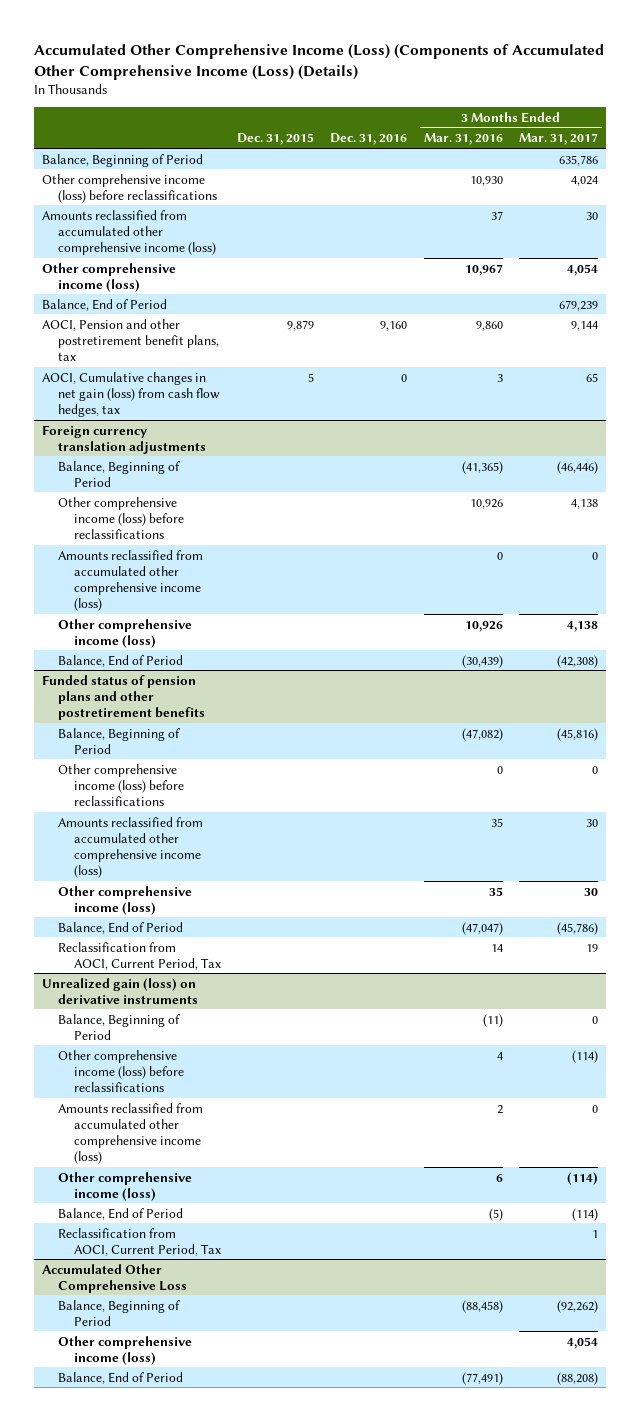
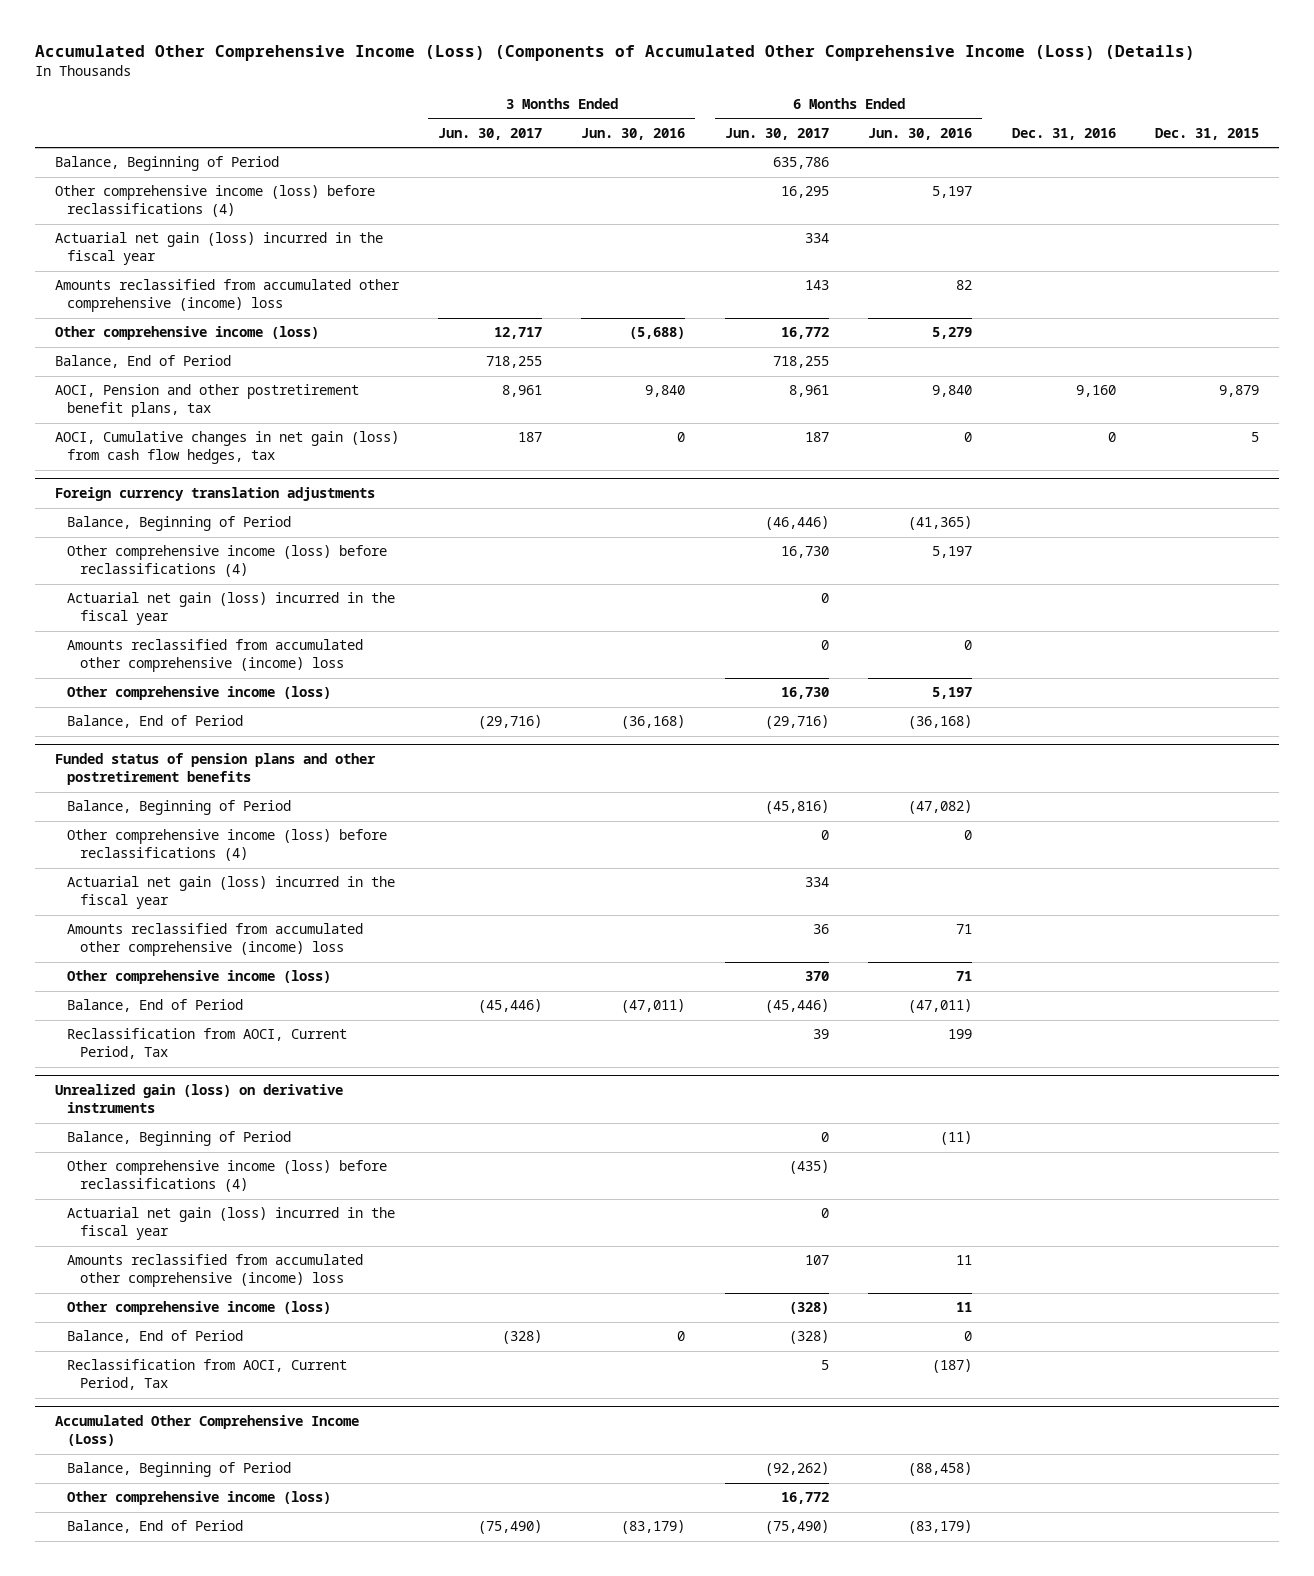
- | Dec. 31, 2015 | Dec. 31, 2016 | 3 Months Ended Mar. 31, 2016 | 3 Months Ended Mar. 31, 2017
+ | 3 Months Ended Jun. 30, 2017 | 3 Months Ended Jun. 30, 2016 | 6 Months Ended Jun. 30, 2017 | 6 Months Ended Jun. 30, 2016 | Dec. 31, 2016 | Dec. 31, 2015
- Other comprehensive income (loss) before reclassifications | | | 10,930 | 4,024
- Amounts reclassified from accumulated other comprehensive income (loss) | | | 37 | 30
+ Other comprehensive income (loss) before reclassifications (4) | | | 16,295 | 5,197 | |
+ Actuarial net gain (loss) incurred in the fiscal year | | | 334 | | |
+ Amounts reclassified from accumulated other comprehensive (income) loss | | | 143 | 82 | |
@ Foreign currency translation adjustments
- Other comprehensive income (loss) before reclassifications | | | 10,926 | 4,138
- Amounts reclassified from accumulated other comprehensive income (loss) | | | 0 | 0
+ Other comprehensive income (loss) before reclassifications (4) | | | 16,730 | 5,197 | |
+ Actuarial net gain (loss) incurred in the fiscal year | | | 0 | | |
+ Amounts reclassified from accumulated other comprehensive (income) loss | | | 0 | 0 | |
@ Funded status of pension plans and other postretirement benefits
- Other comprehensive income (loss) before reclassifications | | | 0 | 0
- Amounts reclassified from accumulated other comprehensive income (loss) | | | 35 | 30
+ Other comprehensive income (loss) before reclassifications (4) | | | 0 | 0 | |
+ Actuarial net gain (loss) incurred in the fiscal year | | | 334 | | |
+ Amounts reclassified from accumulated other comprehensive (income) loss | | | 36 | 71 | |
@ Unrealized gain (loss) on derivative instruments
- Other comprehensive income (loss) before reclassifications | | | 4 | (114)
- Amounts reclassified from accumulated other comprehensive income (loss) | | | 2 | 0
+ Other comprehensive income (loss) before reclassifications (4) | | | (435) | | |
+ Actuarial net gain (loss) incurred in the fiscal year | | | 0 | | |
+ Amounts reclassified from accumulated other comprehensive (income) loss | | | 107 | 11 | |
- Accumulated Other Comprehensive Loss
+ Accumulated Other Comprehensive Income (Loss)

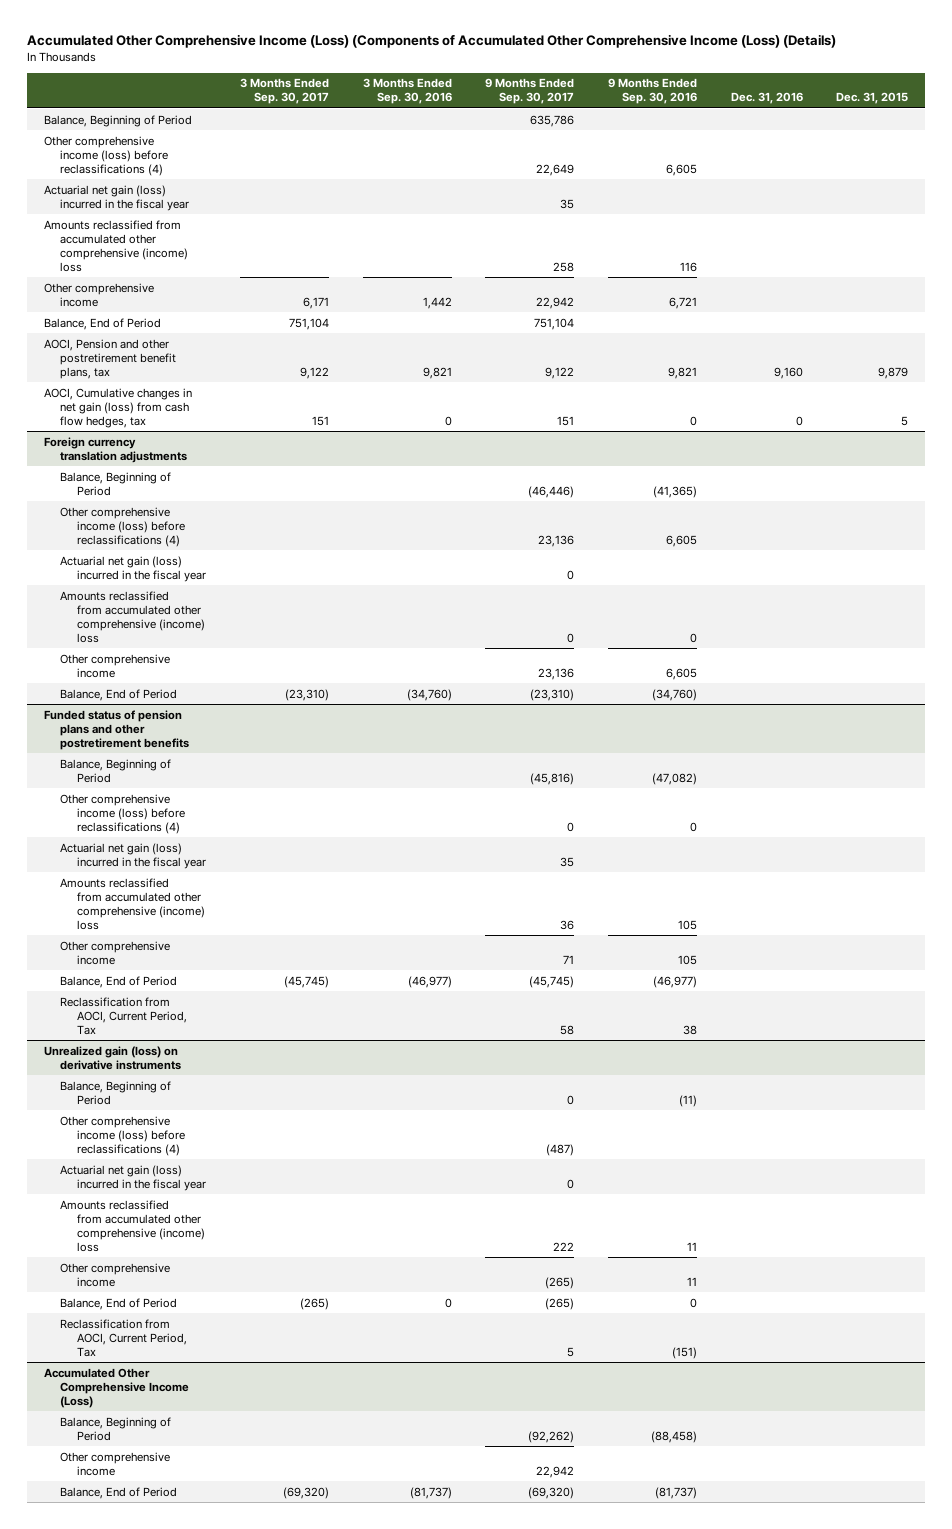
- | 3 Months Ended Jun. 30, 2017 | 3 Months Ended Jun. 30, 2016 | 6 Months Ended Jun. 30, 2017 | 6 Months Ended Jun. 30, 2016 | Dec. 31, 2016 | Dec. 31, 2015
+ | 3 Months Ended Sep. 30, 2017 | 3 Months Ended Sep. 30, 2016 | 9 Months Ended Sep. 30, 2017 | 9 Months Ended Sep. 30, 2016 | Dec. 31, 2016 | Dec. 31, 2015
- Other comprehensive income (loss) | 12,717 | (5,688) | 16,772 | 5,279 | |
+ Other comprehensive income | 6,171 | 1,442 | 22,942 | 6,721 | |
@ Foreign currency translation adjustments
- Other comprehensive income (loss) | | | 16,730 | 5,197 | |
+ Other comprehensive income | | | 23,136 | 6,605 | |
@ Funded status of pension plans and other postretirement benefits
- Other comprehensive income (loss) | | | 370 | 71 | |
+ Other comprehensive income | | | 71 | 105 | |
@ Unrealized gain (loss) on derivative instruments
- Other comprehensive income (loss) | | | (328) | 11 | |
+ Other comprehensive income | | | (265) | 11 | |
@ Accumulated Other Comprehensive Income (Loss)
- Other comprehensive income (loss) | | | 16,772 | | |
+ Other comprehensive income | | | 22,942 | | |

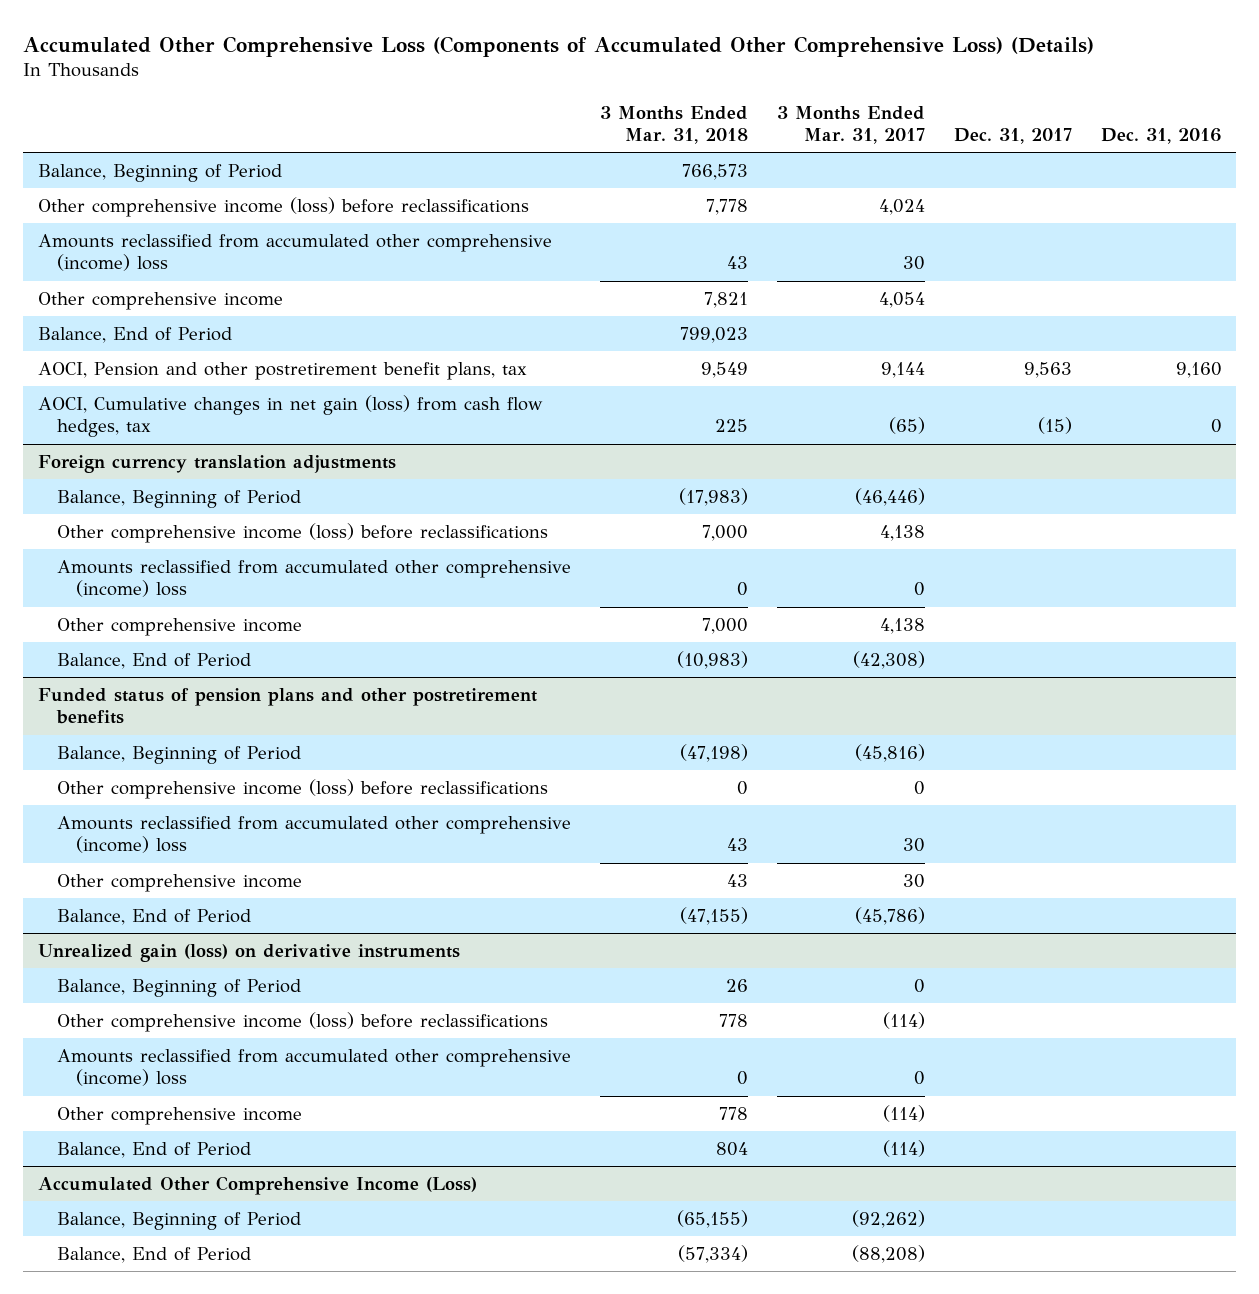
- Accumulated Other Comprehensive Income (Loss) (Components of Accumulated Other Comprehensive Income (Loss) (Details)
+ Accumulated Other Comprehensive Loss (Components of Accumulated Other Comprehensive Loss) (Details)
- | 3 Months Ended Sep. 30, 2017 | 3 Months Ended Sep. 30, 2016 | 9 Months Ended Sep. 30, 2017 | 9 Months Ended Sep. 30, 2016 | Dec. 31, 2016 | Dec. 31, 2015
+ | 3 Months Ended Mar. 31, 2018 | 3 Months Ended Mar. 31, 2017 | Dec. 31, 2017 | Dec. 31, 2016
- Other comprehensive income (loss) before reclassifications (4) | | | 22,649 | 6,605 | |
- Actuarial net gain (loss) incurred in the fiscal year | | | 35 | | |
+ Other comprehensive income (loss) before reclassifications | 7,778 | 4,024 | |
@ Foreign currency translation adjustments
- Other comprehensive income (loss) before reclassifications (4) | | | 23,136 | 6,605 | |
- Actuarial net gain (loss) incurred in the fiscal year | | | 0 | | |
+ Other comprehensive income (loss) before reclassifications | 7,000 | 4,138 | |
@ Funded status of pension plans and other postretirement benefits
- Other comprehensive income (loss) before reclassifications (4) | | | 0 | 0 | |
- Actuarial net gain (loss) incurred in the fiscal year | | | 35 | | |
+ Other comprehensive income (loss) before reclassifications | 0 | 0 | |
- Reclassification from AOCI, Current Period, Tax | | | 58 | 38 | |
@ Unrealized gain (loss) on derivative instruments
- Other comprehensive income (loss) before reclassifications (4) | | | (487) | | |
- Actuarial net gain (loss) incurred in the fiscal year | | | 0 | | |
+ Other comprehensive income (loss) before reclassifications | 778 | (114) | |
- Reclassification from AOCI, Current Period, Tax | | | 5 | (151) | |
@ Accumulated Other Comprehensive Income (Loss)
- Other comprehensive income | | | 22,942 | | |

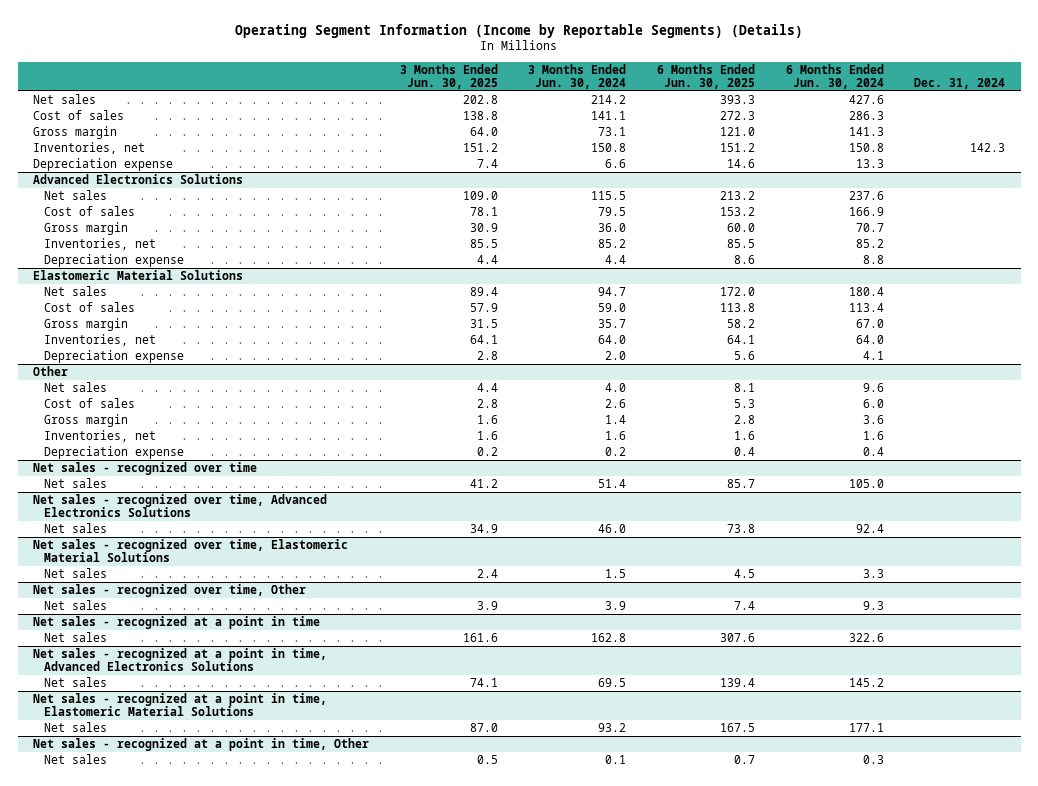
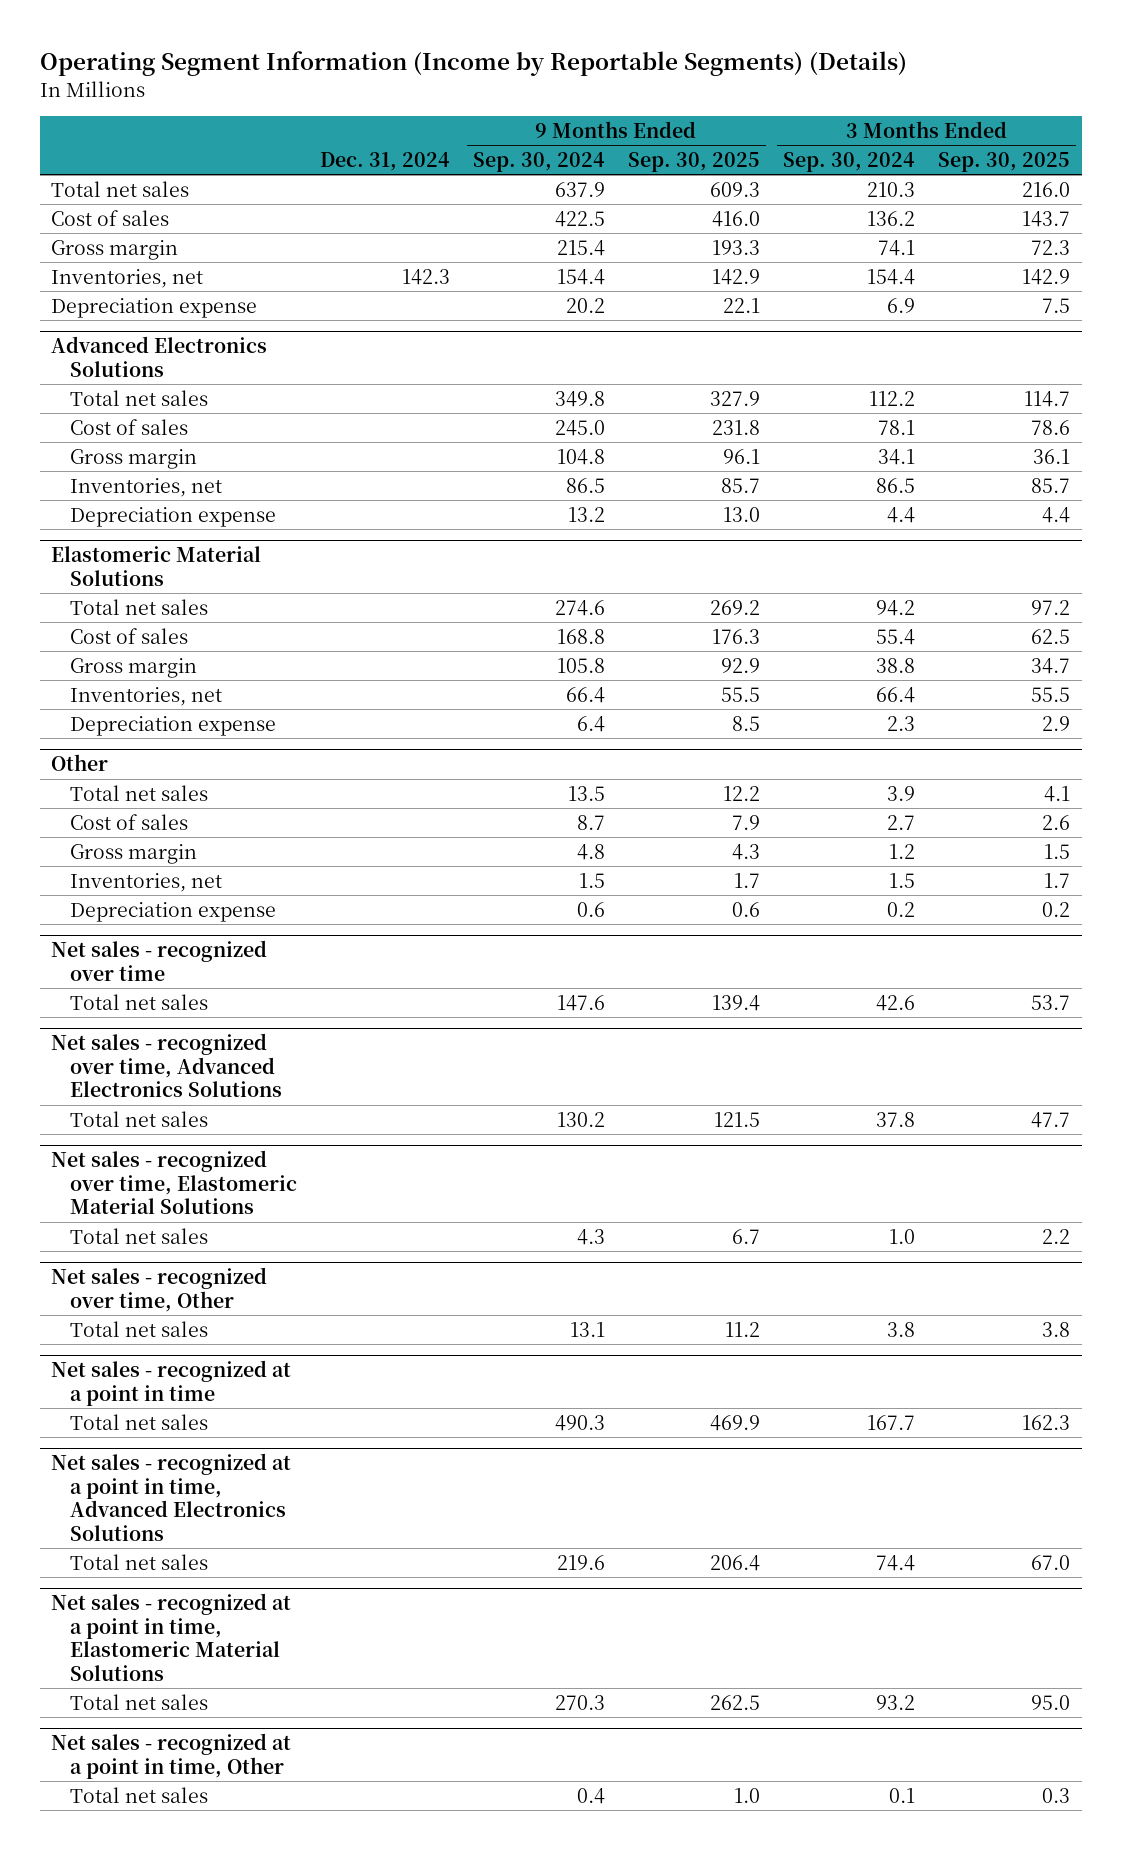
- | 3 Months Ended Jun. 30, 2025 | 3 Months Ended Jun. 30, 2024 | 6 Months Ended Jun. 30, 2025 | 6 Months Ended Jun. 30, 2024 | Dec. 31, 2024
+ | Dec. 31, 2024 | 9 Months Ended Sep. 30, 2024 | 9 Months Ended Sep. 30, 2025 | 3 Months Ended Sep. 30, 2024 | 3 Months Ended Sep. 30, 2025
- Net sales | 202.8 | 214.2 | 393.3 | 427.6 |
+ Total net sales | | 637.9 | 609.3 | 210.3 | 216.0
@ Advanced Electronics Solutions
- Net sales | 109.0 | 115.5 | 213.2 | 237.6 |
+ Total net sales | | 349.8 | 327.9 | 112.2 | 114.7
@ Elastomeric Material Solutions
- Net sales | 89.4 | 94.7 | 172.0 | 180.4 |
+ Total net sales | | 274.6 | 269.2 | 94.2 | 97.2
@ Other
- Net sales | 4.4 | 4.0 | 8.1 | 9.6 |
+ Total net sales | | 13.5 | 12.2 | 3.9 | 4.1
@ Net sales - recognized over time
- Net sales | 41.2 | 51.4 | 85.7 | 105.0 |
+ Total net sales | | 147.6 | 139.4 | 42.6 | 53.7
@ Net sales - recognized over time, Advanced Electronics Solutions
- Net sales | 34.9 | 46.0 | 73.8 | 92.4 |
+ Total net sales | | 130.2 | 121.5 | 37.8 | 47.7
@ Net sales - recognized over time, Elastomeric Material Solutions
- Net sales | 2.4 | 1.5 | 4.5 | 3.3 |
+ Total net sales | | 4.3 | 6.7 | 1.0 | 2.2
@ Net sales - recognized over time, Other
- Net sales | 3.9 | 3.9 | 7.4 | 9.3 |
+ Total net sales | | 13.1 | 11.2 | 3.8 | 3.8
@ Net sales - recognized at a point in time
- Net sales | 161.6 | 162.8 | 307.6 | 322.6 |
+ Total net sales | | 490.3 | 469.9 | 167.7 | 162.3
@ Net sales - recognized at a point in time, Advanced Electronics Solutions
- Net sales | 74.1 | 69.5 | 139.4 | 145.2 |
+ Total net sales | | 219.6 | 206.4 | 74.4 | 67.0
@ Net sales - recognized at a point in time, Elastomeric Material Solutions
- Net sales | 87.0 | 93.2 | 167.5 | 177.1 |
+ Total net sales | | 270.3 | 262.5 | 93.2 | 95.0
@ Net sales - recognized at a point in time, Other
- Net sales | 0.5 | 0.1 | 0.7 | 0.3 |
+ Total net sales | | 0.4 | 1.0 | 0.1 | 0.3

